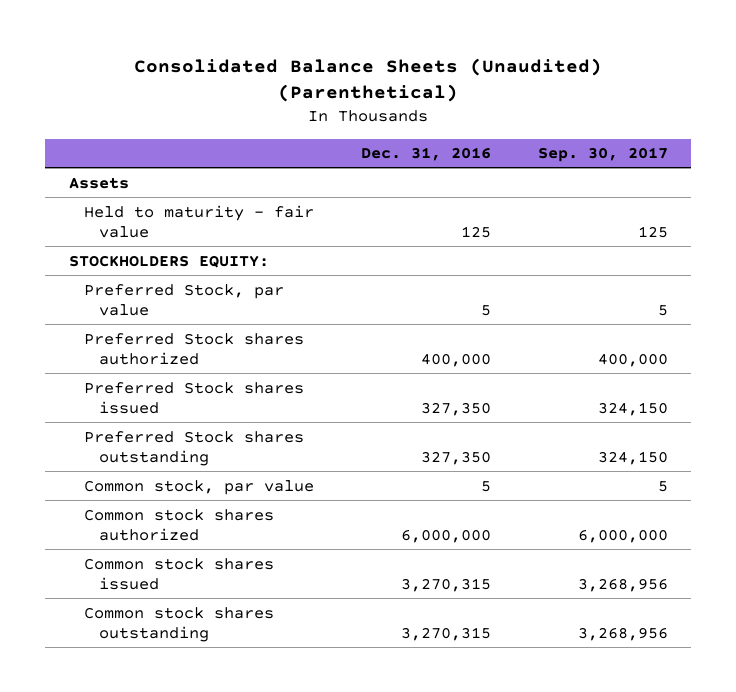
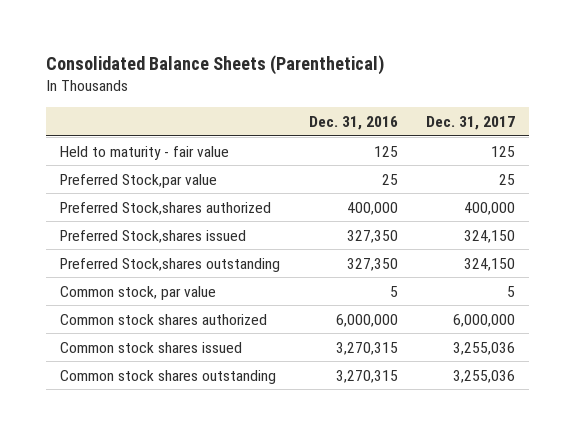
- Consolidated Balance Sheets (Unaudited) (Parenthetical)
+ Consolidated Balance Sheets (Parenthetical)
- | Dec. 31, 2016 | Sep. 30, 2017
+ | Dec. 31, 2016 | Dec. 31, 2017
- Assets
- STOCKHOLDERS EQUITY:
- Preferred Stock, par value | 5 | 5
- Preferred Stock shares authorized | 400,000 | 400,000
- Preferred Stock shares issued | 327,350 | 324,150
- Preferred Stock shares outstanding | 327,350 | 324,150
+ Preferred Stock,par value | 25 | 25
+ Preferred Stock,shares authorized | 400,000 | 400,000
+ Preferred Stock,shares issued | 327,350 | 324,150
+ Preferred Stock,shares outstanding | 327,350 | 324,150

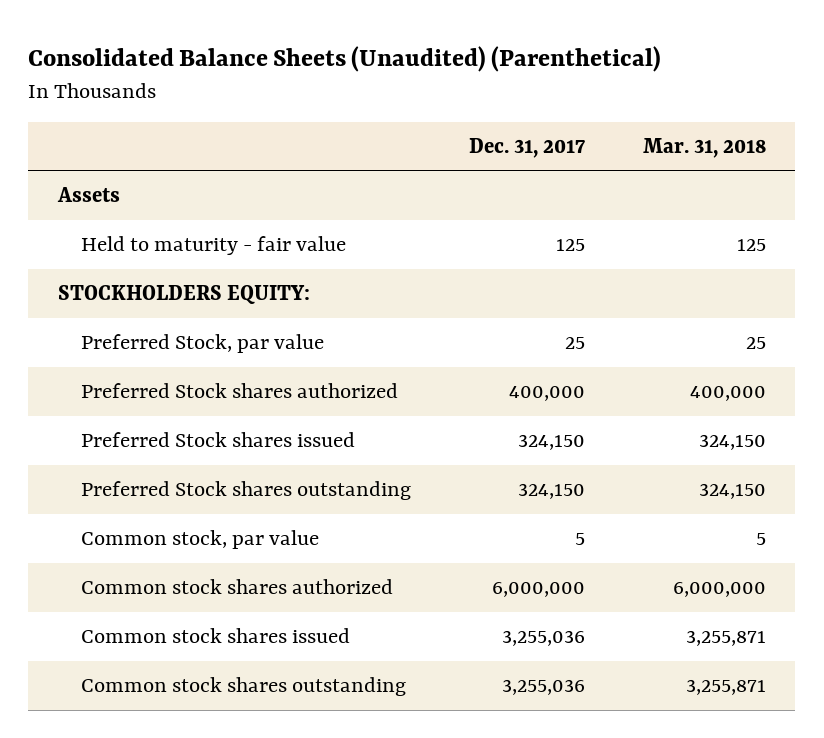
- Consolidated Balance Sheets (Parenthetical)
+ Consolidated Balance Sheets (Unaudited) (Parenthetical)
- | Dec. 31, 2016 | Dec. 31, 2017
+ | Dec. 31, 2017 | Mar. 31, 2018
+ Assets
- Preferred Stock,par value | 25 | 25
- Preferred Stock,shares authorized | 400,000 | 400,000
- Preferred Stock,shares issued | 327,350 | 324,150
- Preferred Stock,shares outstanding | 327,350 | 324,150
+ STOCKHOLDERS EQUITY:
+ Preferred Stock, par value | 25 | 25
+ Preferred Stock shares authorized | 400,000 | 400,000
+ Preferred Stock shares issued | 324,150 | 324,150
+ Preferred Stock shares outstanding | 324,150 | 324,150

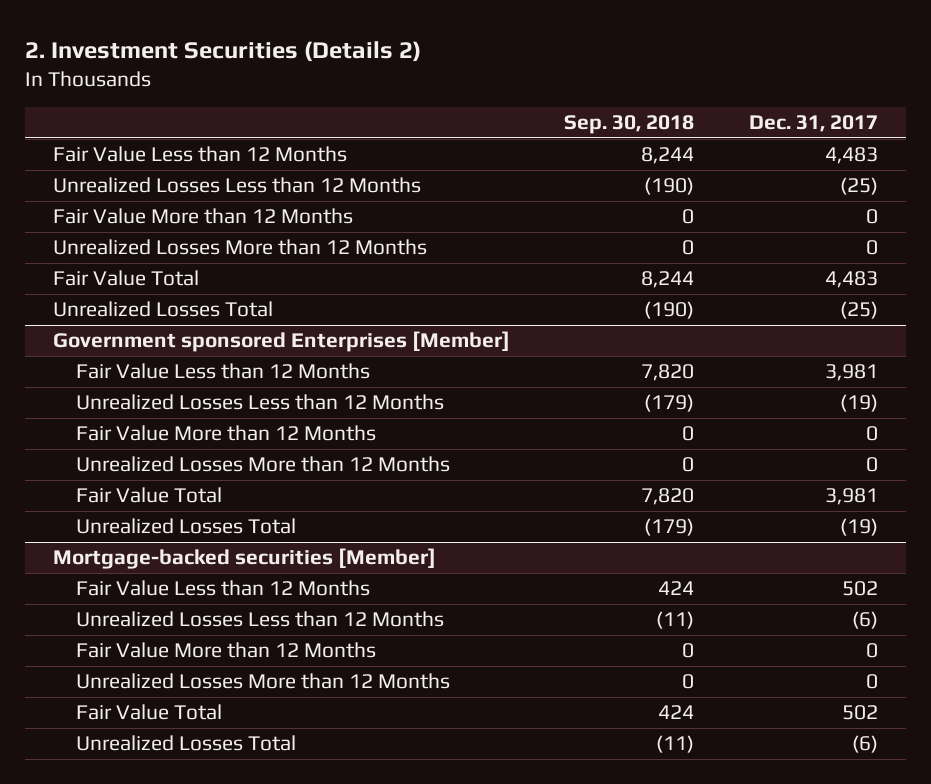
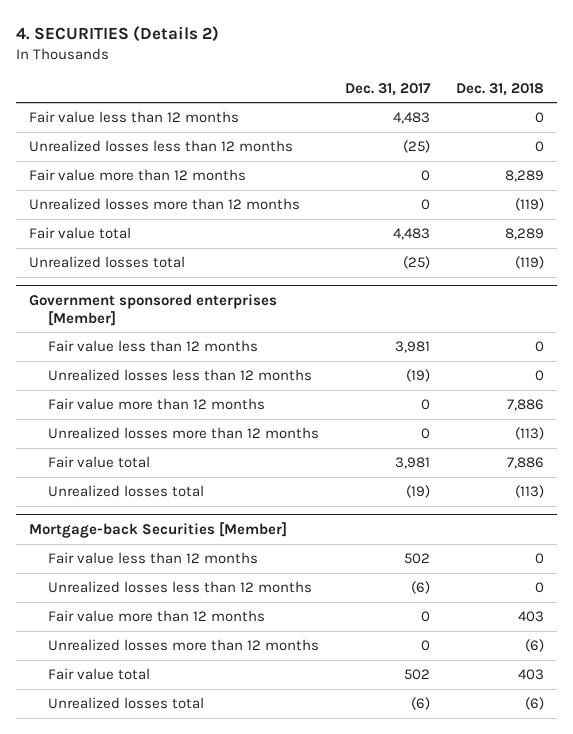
- 2. Investment Securities (Details 2)
+ 4. SECURITIES (Details 2)
- | Sep. 30, 2018 | Dec. 31, 2017
+ | Dec. 31, 2017 | Dec. 31, 2018
- Fair Value Less than 12 Months | 8,244 | 4,483
- Unrealized Losses Less than 12 Months | (190) | (25)
- Fair Value More than 12 Months | 0 | 0
- Unrealized Losses More than 12 Months | 0 | 0
- Fair Value Total | 8,244 | 4,483
- Unrealized Losses Total | (190) | (25)
- Government sponsored Enterprises [Member]
- Fair Value Less than 12 Months | 7,820 | 3,981
- Unrealized Losses Less than 12 Months | (179) | (19)
- Fair Value More than 12 Months | 0 | 0
- Unrealized Losses More than 12 Months | 0 | 0
- Fair Value Total | 7,820 | 3,981
- Unrealized Losses Total | (179) | (19)
- Mortgage-backed securities [Member]
- Fair Value Less than 12 Months | 424 | 502
- Unrealized Losses Less than 12 Months | (11) | (6)
- Fair Value More than 12 Months | 0 | 0
- Unrealized Losses More than 12 Months | 0 | 0
- Fair Value Total | 424 | 502
- Unrealized Losses Total | (11) | (6)
+ Fair value less than 12 months | 4,483 | 0
+ Unrealized losses less than 12 months | (25) | 0
+ Fair value more than 12 months | 0 | 8,289
+ Unrealized losses more than 12 months | 0 | (119)
+ Fair value total | 4,483 | 8,289
+ Unrealized losses total | (25) | (119)
+ Government sponsored enterprises [Member]
+ Fair value less than 12 months | 3,981 | 0
+ Unrealized losses less than 12 months | (19) | 0
+ Fair value more than 12 months | 0 | 7,886
+ Unrealized losses more than 12 months | 0 | (113)
+ Fair value total | 3,981 | 7,886
+ Unrealized losses total | (19) | (113)
+ Mortgage-back Securities [Member]
+ Fair value less than 12 months | 502 | 0
+ Unrealized losses less than 12 months | (6) | 0
+ Fair value more than 12 months | 0 | 403
+ Unrealized losses more than 12 months | 0 | (6)
+ Fair value total | 502 | 403
+ Unrealized losses total | (6) | (6)

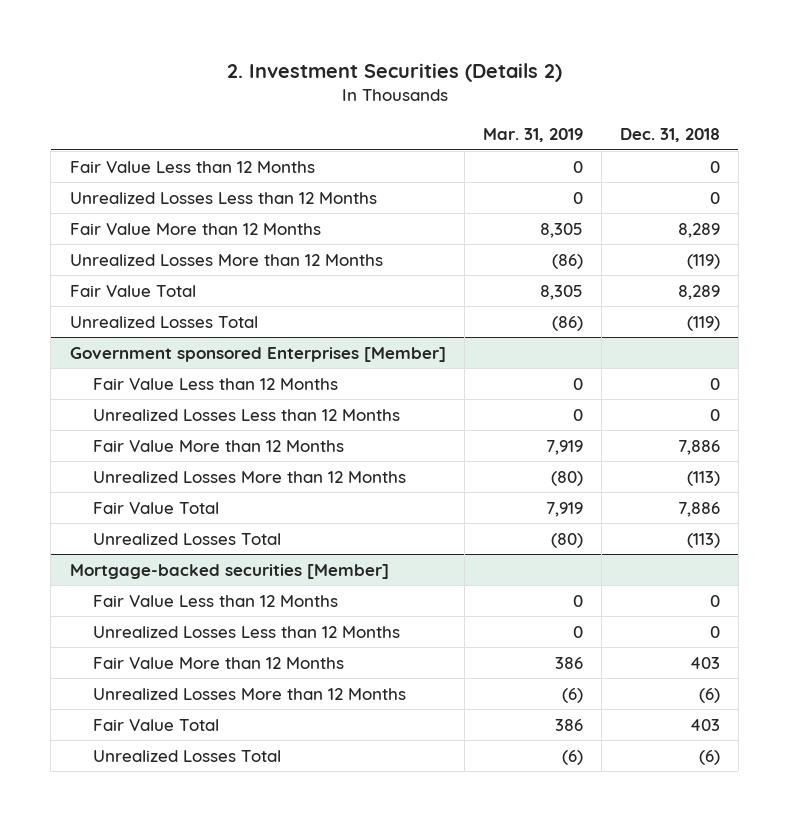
- 4. SECURITIES (Details 2)
+ 2. Investment Securities (Details 2)
- | Dec. 31, 2017 | Dec. 31, 2018
+ | Mar. 31, 2019 | Dec. 31, 2018
- Fair value less than 12 months | 4,483 | 0
- Unrealized losses less than 12 months | (25) | 0
- Fair value more than 12 months | 0 | 8,289
- Unrealized losses more than 12 months | 0 | (119)
- Fair value total | 4,483 | 8,289
- Unrealized losses total | (25) | (119)
- Government sponsored enterprises [Member]
- Fair value less than 12 months | 3,981 | 0
- Unrealized losses less than 12 months | (19) | 0
- Fair value more than 12 months | 0 | 7,886
- Unrealized losses more than 12 months | 0 | (113)
- Fair value total | 3,981 | 7,886
- Unrealized losses total | (19) | (113)
- Mortgage-back Securities [Member]
- Fair value less than 12 months | 502 | 0
- Unrealized losses less than 12 months | (6) | 0
- Fair value more than 12 months | 0 | 403
- Unrealized losses more than 12 months | 0 | (6)
- Fair value total | 502 | 403
- Unrealized losses total | (6) | (6)
+ Fair Value Less than 12 Months | 0 | 0
+ Unrealized Losses Less than 12 Months | 0 | 0
+ Fair Value More than 12 Months | 8,305 | 8,289
+ Unrealized Losses More than 12 Months | (86) | (119)
+ Fair Value Total | 8,305 | 8,289
+ Unrealized Losses Total | (86) | (119)
+ Government sponsored Enterprises [Member]
+ Fair Value Less than 12 Months | 0 | 0
+ Unrealized Losses Less than 12 Months | 0 | 0
+ Fair Value More than 12 Months | 7,919 | 7,886
+ Unrealized Losses More than 12 Months | (80) | (113)
+ Fair Value Total | 7,919 | 7,886
+ Unrealized Losses Total | (80) | (113)
+ Mortgage-backed securities [Member]
+ Fair Value Less than 12 Months | 0 | 0
+ Unrealized Losses Less than 12 Months | 0 | 0
+ Fair Value More than 12 Months | 386 | 403
+ Unrealized Losses More than 12 Months | (6) | (6)
+ Fair Value Total | 386 | 403
+ Unrealized Losses Total | (6) | (6)

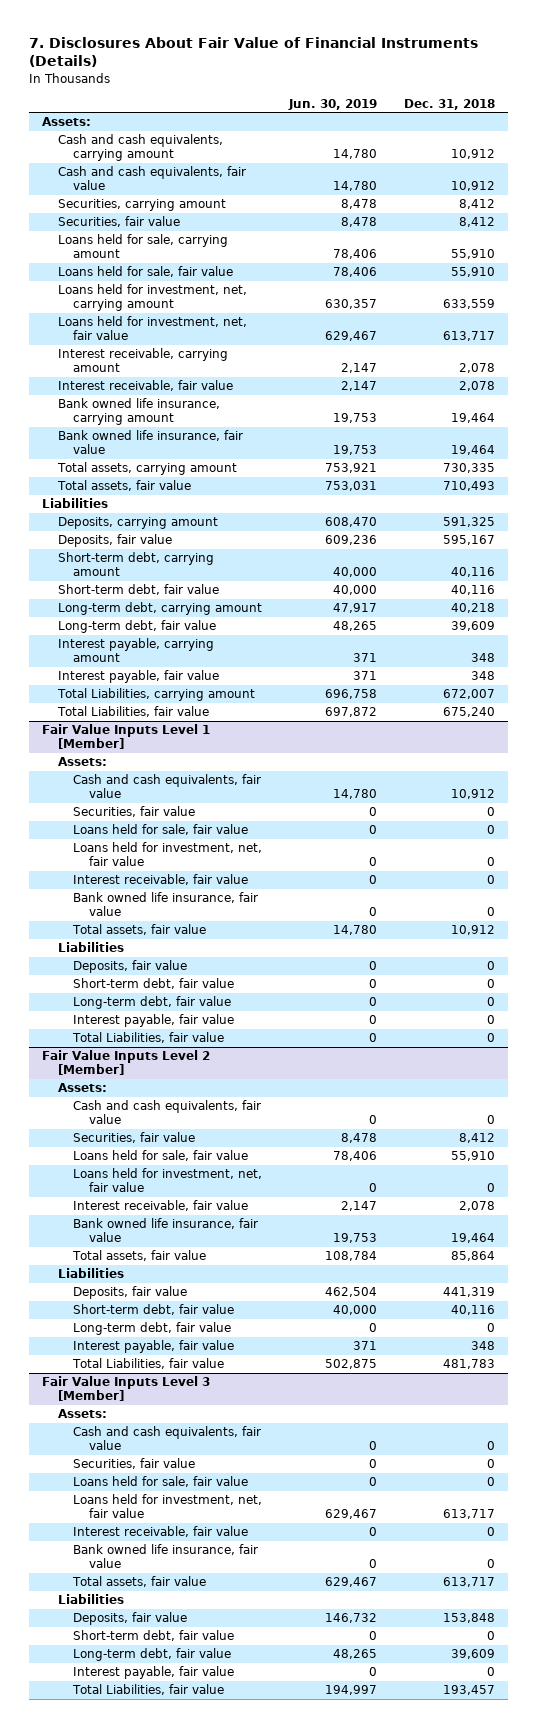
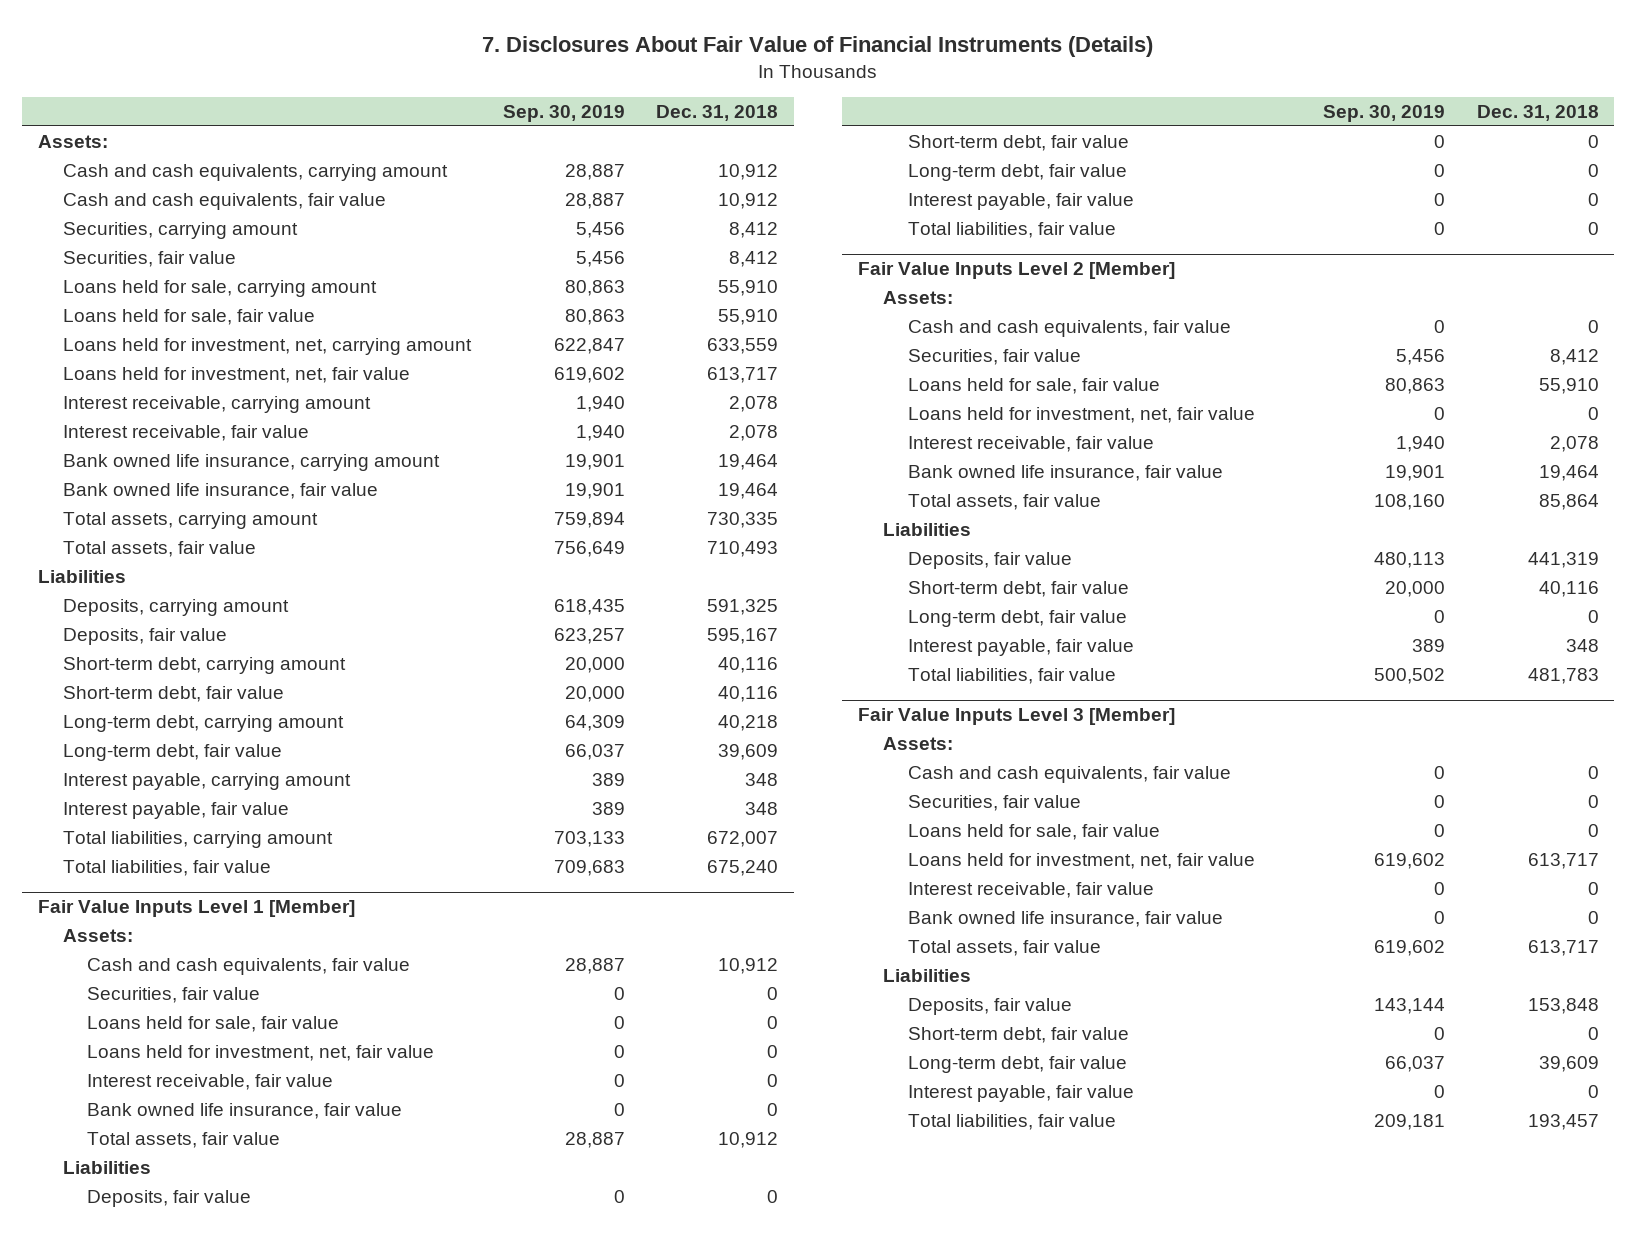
- | Jun. 30, 2019 | Dec. 31, 2018
+ | Sep. 30, 2019 | Dec. 31, 2018
- Total Liabilities, carrying amount | 696,758 | 672,007
- Total Liabilities, fair value | 697,872 | 675,240
+ Total liabilities, carrying amount | 703,133 | 672,007
+ Total liabilities, fair value | 709,683 | 675,240
@ Fair Value Inputs Level 1 [Member]
- Total Liabilities, fair value | 0 | 0
+ Total liabilities, fair value | 0 | 0
@ Fair Value Inputs Level 2 [Member]
- Total Liabilities, fair value | 502,875 | 481,783
+ Total liabilities, fair value | 500,502 | 481,783
@ Fair Value Inputs Level 3 [Member]
- Total Liabilities, fair value | 194,997 | 193,457
+ Total liabilities, fair value | 209,181 | 193,457

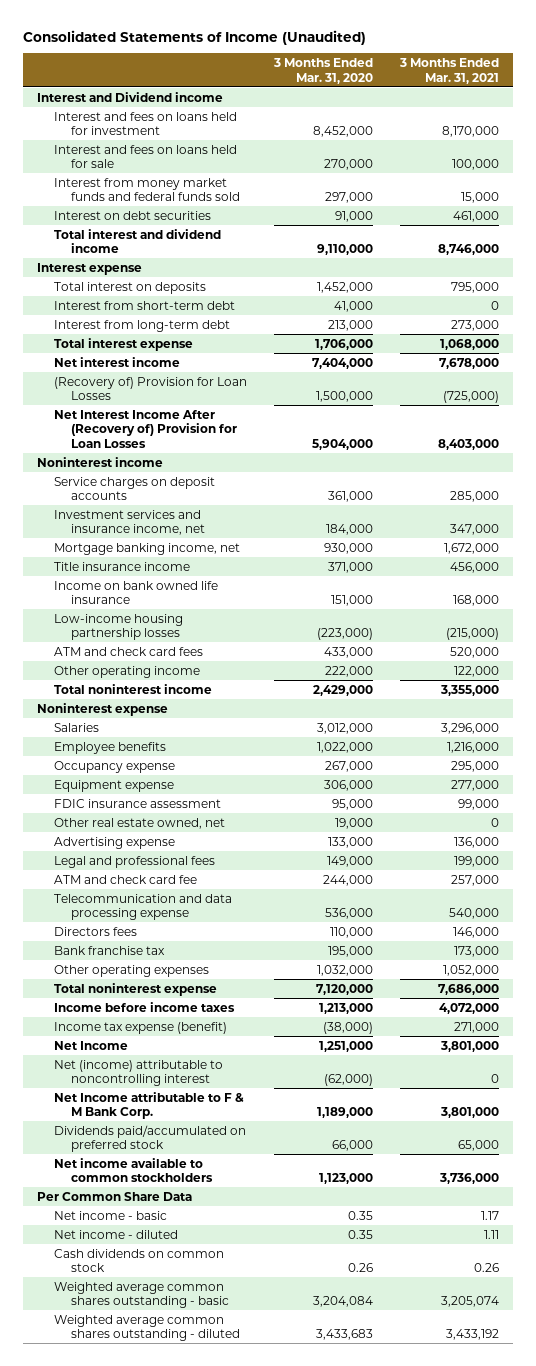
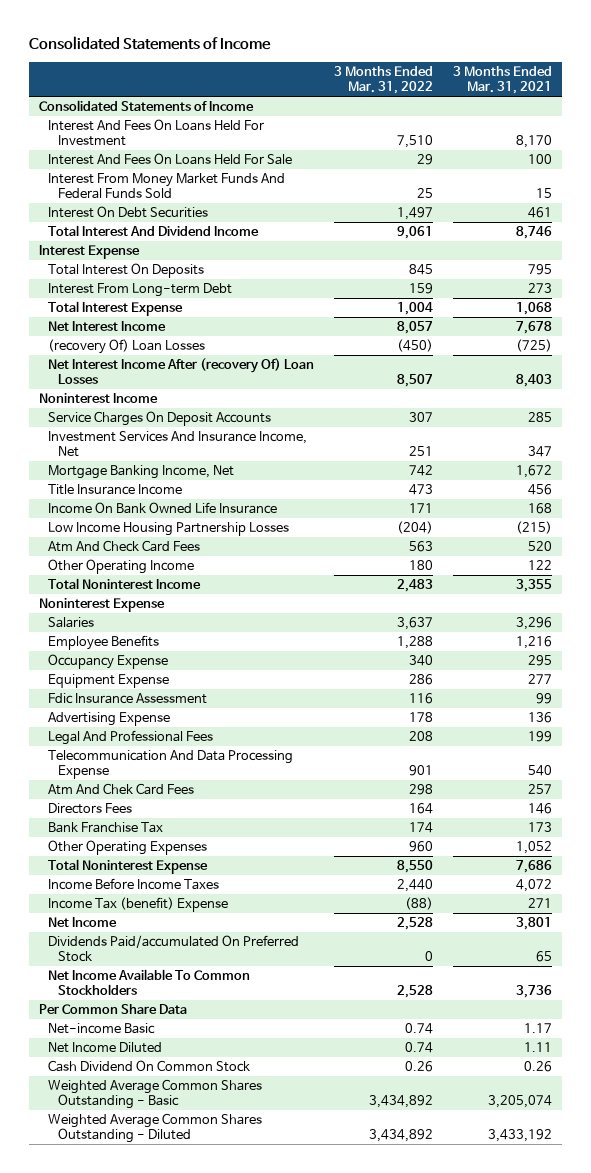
- Consolidated Statements of Income (Unaudited)
+ Consolidated Statements of Income
- | 3 Months Ended Mar. 31, 2020 | 3 Months Ended Mar. 31, 2021
+ | 3 Months Ended Mar. 31, 2022 | 3 Months Ended Mar. 31, 2021
- Interest and Dividend income
- Interest and fees on loans held for investment | 8,452,000 | 8,170,000
- Interest and fees on loans held for sale | 270,000 | 100,000
- Interest from money market funds and federal funds sold | 297,000 | 15,000
- Interest on debt securities | 91,000 | 461,000
- Total interest and dividend income | 9,110,000 | 8,746,000
- Interest expense
- Total interest on deposits | 1,452,000 | 795,000
- Interest from short-term debt | 41,000 | 0
- Interest from long-term debt | 213,000 | 273,000
- Total interest expense | 1,706,000 | 1,068,000
- Net interest income | 7,404,000 | 7,678,000
- (Recovery of) Provision for Loan Losses | 1,500,000 | (725,000)
- Net Interest Income After (Recovery of) Provision for Loan Losses | 5,904,000 | 8,403,000
- Noninterest income
- Service charges on deposit accounts | 361,000 | 285,000
- Investment services and insurance income, net | 184,000 | 347,000
- Mortgage banking income, net | 930,000 | 1,672,000
- Title insurance income | 371,000 | 456,000
- Income on bank owned life insurance | 151,000 | 168,000
- Low-income housing partnership losses | (223,000) | (215,000)
- ATM and check card fees | 433,000 | 520,000
- Other operating income | 222,000 | 122,000
- Total noninterest income | 2,429,000 | 3,355,000
- Noninterest expense
- Salaries | 3,012,000 | 3,296,000
- Employee benefits | 1,022,000 | 1,216,000
- Occupancy expense | 267,000 | 295,000
- Equipment expense | 306,000 | 277,000
- FDIC insurance assessment | 95,000 | 99,000
- Other real estate owned, net | 19,000 | 0
- Advertising expense | 133,000 | 136,000
- Legal and professional fees | 149,000 | 199,000
- ATM and check card fee | 244,000 | 257,000
- Telecommunication and data processing expense | 536,000 | 540,000
- Directors fees | 110,000 | 146,000
- Bank franchise tax | 195,000 | 173,000
- Other operating expenses | 1,032,000 | 1,052,000
- Total noninterest expense | 7,120,000 | 7,686,000
- Income before income taxes | 1,213,000 | 4,072,000
- Income tax expense (benefit) | (38,000) | 271,000
- Net Income | 1,251,000 | 3,801,000
- Net (income) attributable to noncontrolling interest | (62,000) | 0
- Net Income attributable to F & M Bank Corp. | 1,189,000 | 3,801,000
- Dividends paid/accumulated on preferred stock | 66,000 | 65,000
- Net income available to common stockholders | 1,123,000 | 3,736,000
+ Consolidated Statements of Income
+ Interest And Fees On Loans Held For Investment | 7,510 | 8,170
+ Interest And Fees On Loans Held For Sale | 29 | 100
+ Interest From Money Market Funds And Federal Funds Sold | 25 | 15
+ Interest On Debt Securities | 1,497 | 461
+ Total Interest And Dividend Income | 9,061 | 8,746
+ Interest Expense
+ Total Interest On Deposits | 845 | 795
+ Interest From Long-term Debt | 159 | 273
+ Total Interest Expense | 1,004 | 1,068
+ Net Interest Income | 8,057 | 7,678
+ (recovery Of) Loan Losses | (450) | (725)
+ Net Interest Income After (recovery Of) Loan Losses | 8,507 | 8,403
+ Noninterest Income
+ Service Charges On Deposit Accounts | 307 | 285
+ Investment Services And Insurance Income, Net | 251 | 347
+ Mortgage Banking Income, Net | 742 | 1,672
+ Title Insurance Income | 473 | 456
+ Income On Bank Owned Life Insurance | 171 | 168
+ Low Income Housing Partnership Losses | (204) | (215)
+ Atm And Check Card Fees | 563 | 520
+ Other Operating Income | 180 | 122
+ Total Noninterest Income | 2,483 | 3,355
+ Noninterest Expense
+ Salaries | 3,637 | 3,296
+ Employee Benefits | 1,288 | 1,216
+ Occupancy Expense | 340 | 295
+ Equipment Expense | 286 | 277
+ Fdic Insurance Assessment | 116 | 99
+ Advertising Expense | 178 | 136
+ Legal And Professional Fees | 208 | 199
+ Telecommunication And Data Processing Expense | 901 | 540
+ Atm And Chek Card Fees | 298 | 257
+ Directors Fees | 164 | 146
+ Bank Franchise Tax | 174 | 173
+ Other Operating Expenses | 960 | 1,052
+ Total Noninterest Expense | 8,550 | 7,686
+ Income Before Income Taxes | 2,440 | 4,072
+ Income Tax (benefit) Expense | (88) | 271
+ Net Income | 2,528 | 3,801
+ Dividends Paid/accumulated On Preferred Stock | 0 | 65
+ Net Income Available To Common Stockholders | 2,528 | 3,736
- Net income - basic | 0.35 | 1.17
- Net income - diluted | 0.35 | 1.11
- Cash dividends on common stock | 0.26 | 0.26
- Weighted average common shares outstanding - basic | 3,204,084 | 3,205,074
- Weighted average common shares outstanding - diluted | 3,433,683 | 3,433,192
+ Net-income Basic | 0.74 | 1.17
+ Net Income Diluted | 0.74 | 1.11
+ Cash Dividend On Common Stock | 0.26 | 0.26
+ Weighted Average Common Shares Outstanding - Basic | 3,434,892 | 3,205,074
+ Weighted Average Common Shares Outstanding - Diluted | 3,434,892 | 3,433,192

